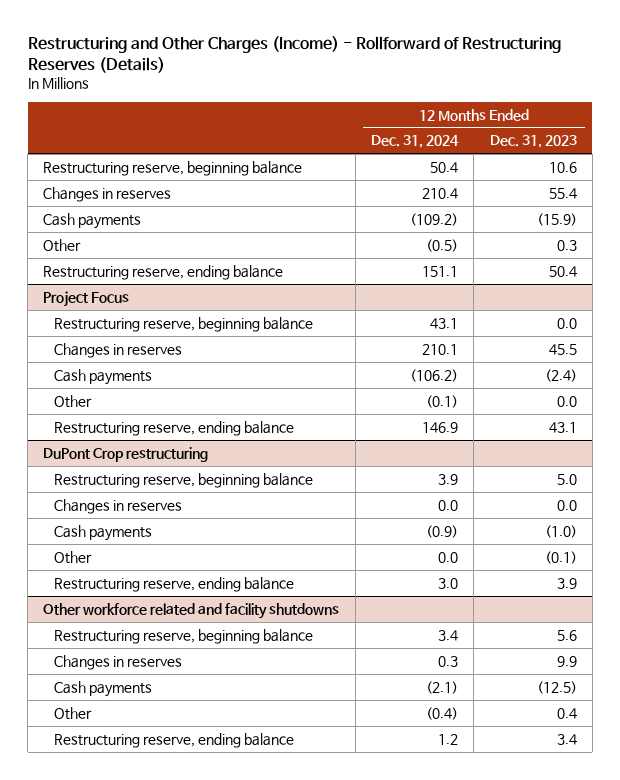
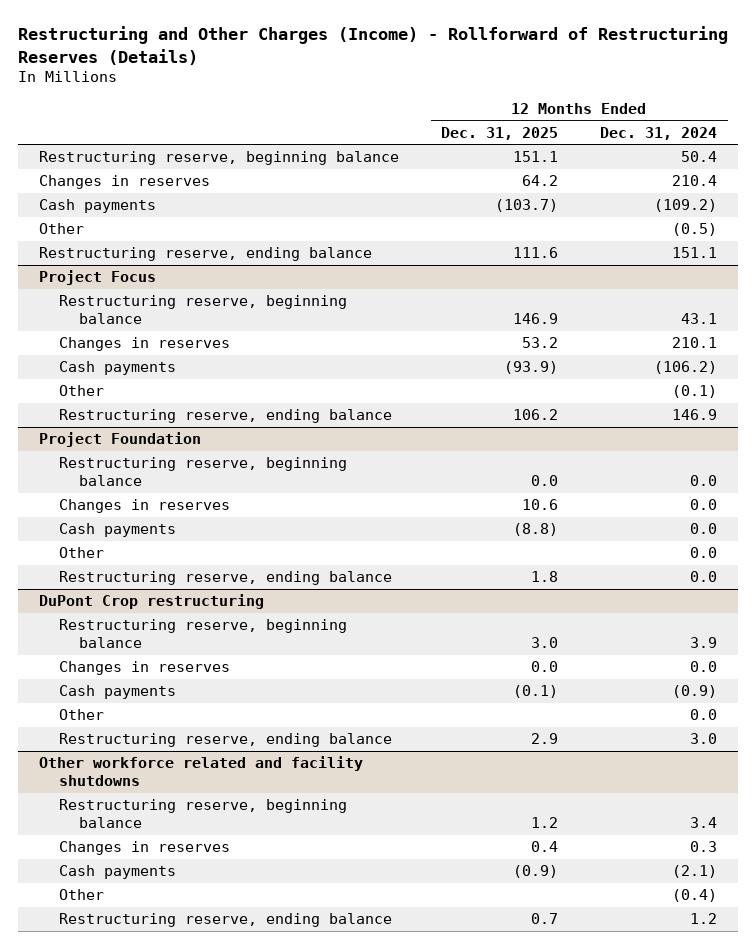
- | 12 Months Ended Dec. 31, 2024 | 12 Months Ended Dec. 31, 2023
+ | 12 Months Ended Dec. 31, 2025 | 12 Months Ended Dec. 31, 2024
+ Project Foundation
+ Restructuring reserve, beginning balance | 0.0 | 0.0
+ Changes in reserves | 10.6 | 0.0
+ Cash payments | (8.8) | 0.0
+ Other | | 0.0
+ Restructuring reserve, ending balance | 1.8 | 0.0

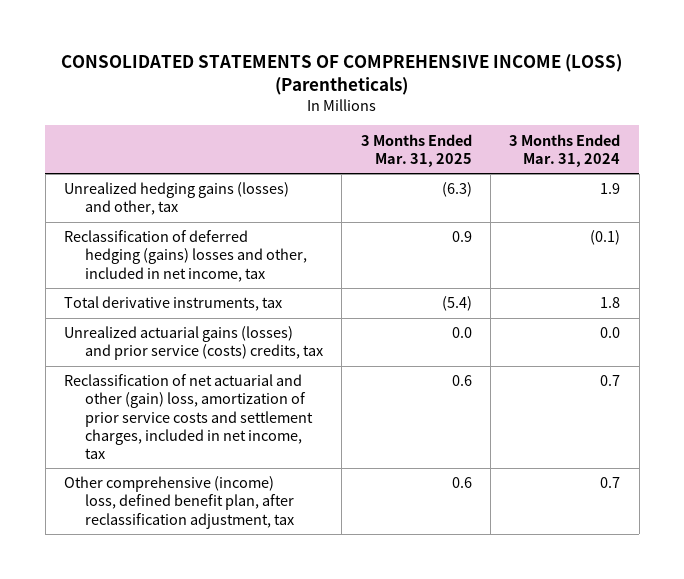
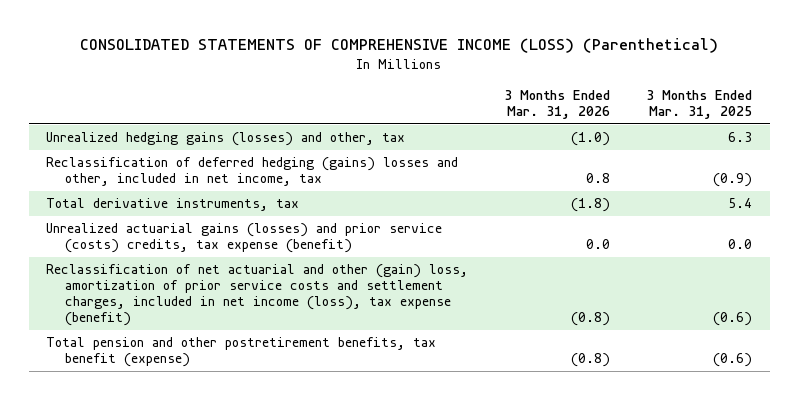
- CONSOLIDATED STATEMENTS OF COMPREHENSIVE INCOME (LOSS) (Parentheticals)
+ CONSOLIDATED STATEMENTS OF COMPREHENSIVE INCOME (LOSS) (Parenthetical)
- | 3 Months Ended Mar. 31, 2025 | 3 Months Ended Mar. 31, 2024
+ | 3 Months Ended Mar. 31, 2026 | 3 Months Ended Mar. 31, 2025
- Unrealized hedging gains (losses) and other, tax | (6.3) | 1.9
- Reclassification of deferred hedging (gains) losses and other, included in net income, tax | 0.9 | (0.1)
- Total derivative instruments, tax | (5.4) | 1.8
- Unrealized actuarial gains (losses) and prior service (costs) credits, tax | 0.0 | 0.0
- Reclassification of net actuarial and other (gain) loss, amortization of prior service costs and settlement charges, included in net income, tax | 0.6 | 0.7
- Other comprehensive (income) loss, defined benefit plan, after reclassification adjustment, tax | 0.6 | 0.7
+ Unrealized hedging gains (losses) and other, tax | (1.0) | 6.3
+ Reclassification of deferred hedging (gains) losses and other, included in net income, tax | 0.8 | (0.9)
+ Total derivative instruments, tax | (1.8) | 5.4
+ Unrealized actuarial gains (losses) and prior service (costs) credits, tax expense (benefit) | 0.0 | 0.0
+ Reclassification of net actuarial and other (gain) loss, amortization of prior service costs and settlement charges, included in net income (loss), tax expense (benefit) | (0.8) | (0.6)
+ Total pension and other postretirement benefits, tax benefit (expense) | (0.8) | (0.6)

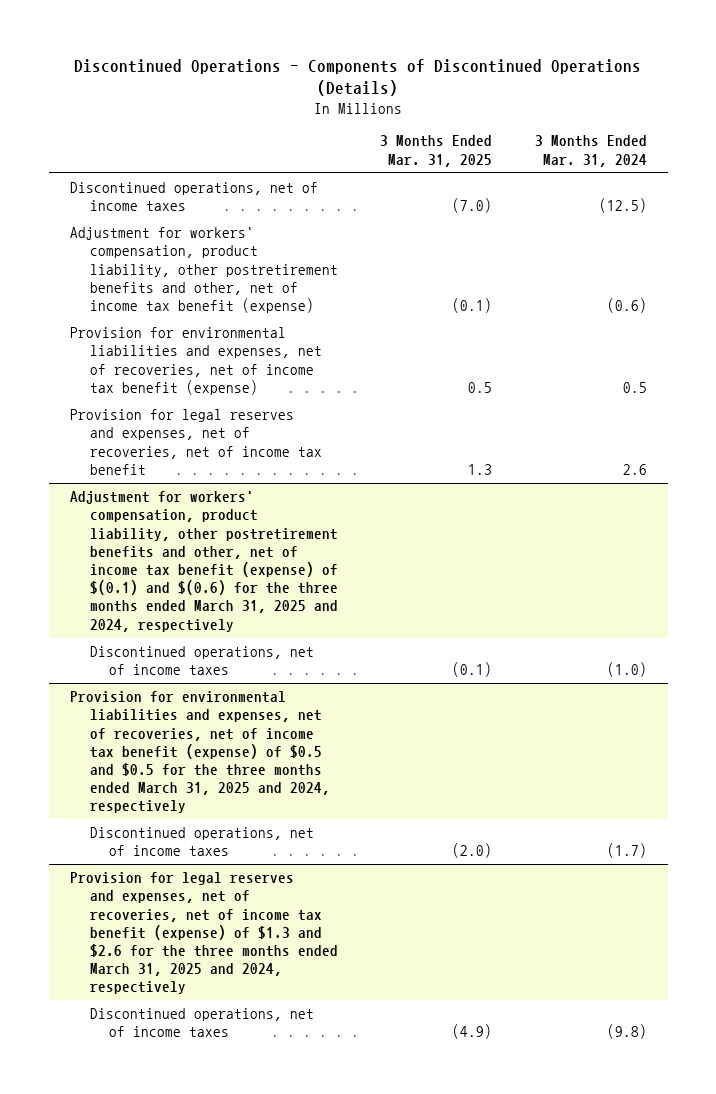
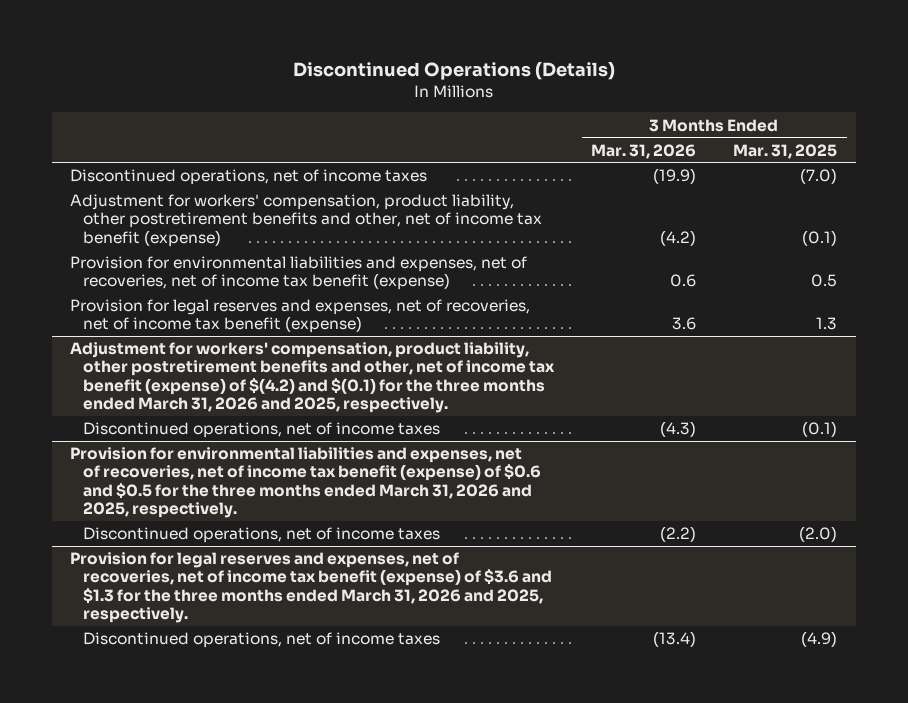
- Discontinued Operations - Components of Discontinued Operations (Details)
+ Discontinued Operations (Details)
- | 3 Months Ended Mar. 31, 2025 | 3 Months Ended Mar. 31, 2024
+ | 3 Months Ended Mar. 31, 2026 | 3 Months Ended Mar. 31, 2025
- Provision for legal reserves and expenses, net of recoveries, net of income tax benefit | 1.3 | 2.6
- Adjustment for workers' compensation, product liability, other postretirement benefits and other, net of income tax benefit (expense) of $(0.1) and $(0.6) for the three months ended March 31, 2025 and 2024, respectively
+ Provision for legal reserves and expenses, net of recoveries, net of income tax benefit (expense) | 3.6 | 1.3
+ Adjustment for workers' compensation, product liability, other postretirement benefits and other, net of income tax benefit (expense) of $(4.2) and $(0.1) for the three months ended March 31, 2026 and 2025, respectively.
- Provision for environmental liabilities and expenses, net of recoveries, net of income tax benefit (expense) of $0.5 and $0.5 for the three months ended March 31, 2025 and 2024, respectively
+ Provision for environmental liabilities and expenses, net of recoveries, net of income tax benefit (expense) of $0.6 and $0.5 for the three months ended March 31, 2026 and 2025, respectively.
- Provision for legal reserves and expenses, net of recoveries, net of income tax benefit (expense) of $1.3 and $2.6 for the three months ended March 31, 2025 and 2024, respectively
+ Provision for legal reserves and expenses, net of recoveries, net of income tax benefit (expense) of $3.6 and $1.3 for the three months ended March 31, 2026 and 2025, respectively.

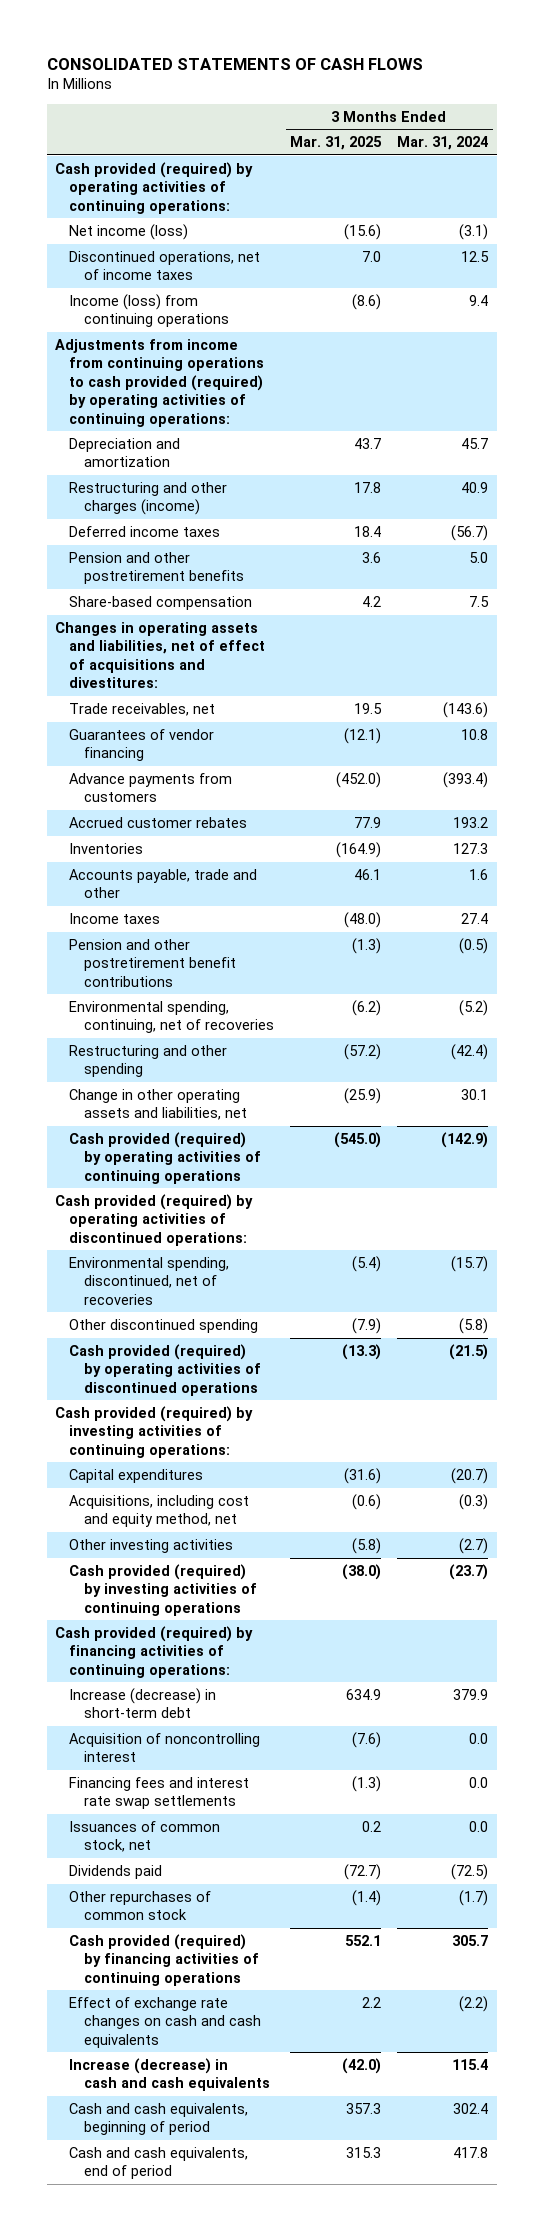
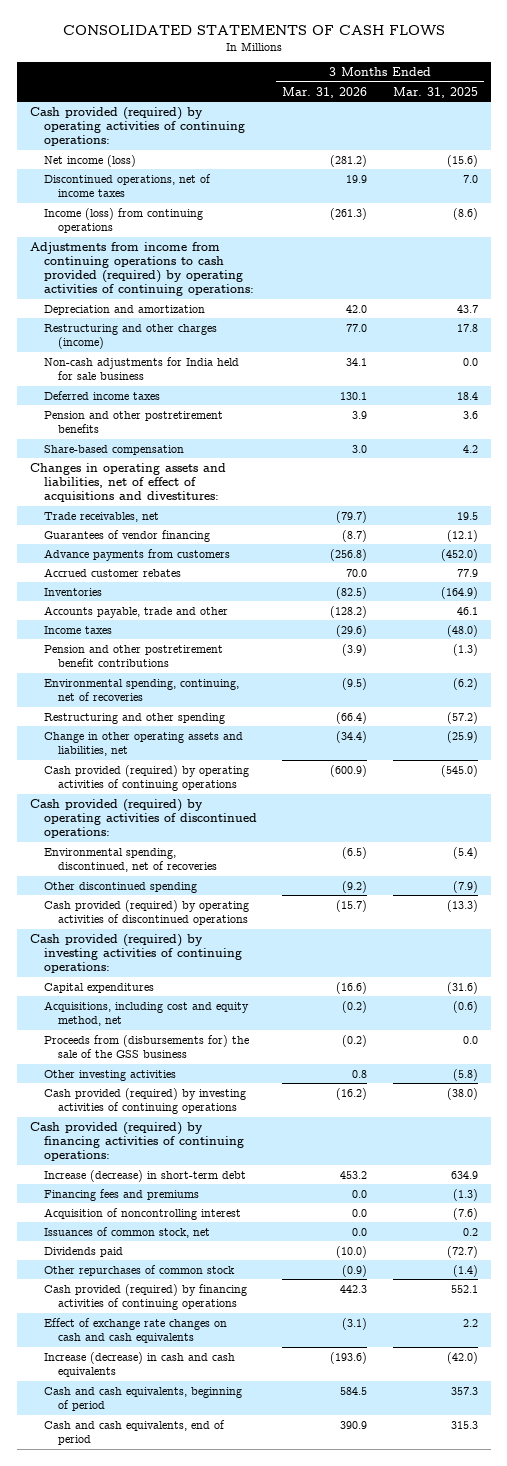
- | 3 Months Ended Mar. 31, 2025 | 3 Months Ended Mar. 31, 2024
+ | 3 Months Ended Mar. 31, 2026 | 3 Months Ended Mar. 31, 2025
+ Non-cash adjustments for India held for sale business | 34.1 | 0.0
+ Proceeds from (disbursements for) the sale of the GSS business | (0.2) | 0.0
+ Financing fees and premiums | 0.0 | (1.3)
- Financing fees and interest rate swap settlements | (1.3) | 0.0

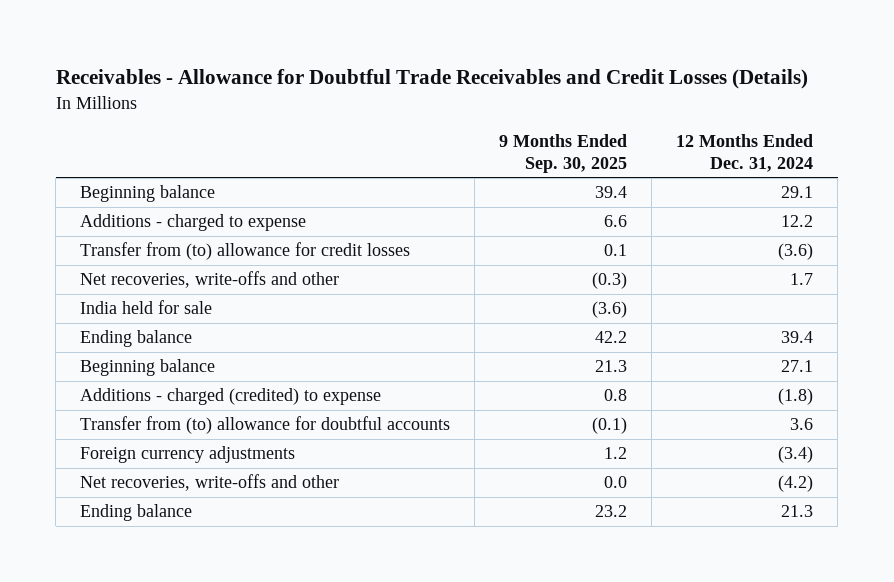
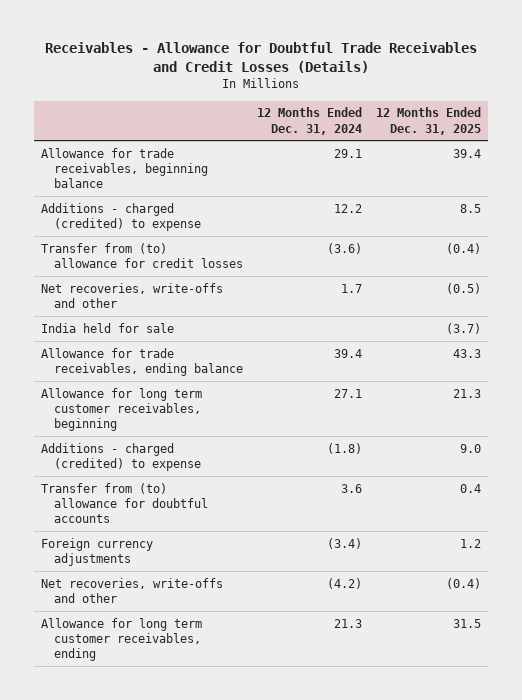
- | 9 Months Ended Sep. 30, 2025 | 12 Months Ended Dec. 31, 2024
+ | 12 Months Ended Dec. 31, 2024 | 12 Months Ended Dec. 31, 2025
- Beginning balance | 39.4 | 29.1
- Additions - charged to expense | 6.6 | 12.2
+ Allowance for trade receivables, beginning balance | 29.1 | 39.4
+ Additions - charged (credited) to expense | 12.2 | 8.5
- Ending balance | 42.2 | 39.4
- Beginning balance | 21.3 | 27.1
+ Allowance for trade receivables, ending balance | 39.4 | 43.3
+ Allowance for long term customer receivables, beginning | 27.1 | 21.3
- Ending balance | 23.2 | 21.3
+ Allowance for long term customer receivables, ending | 21.3 | 31.5

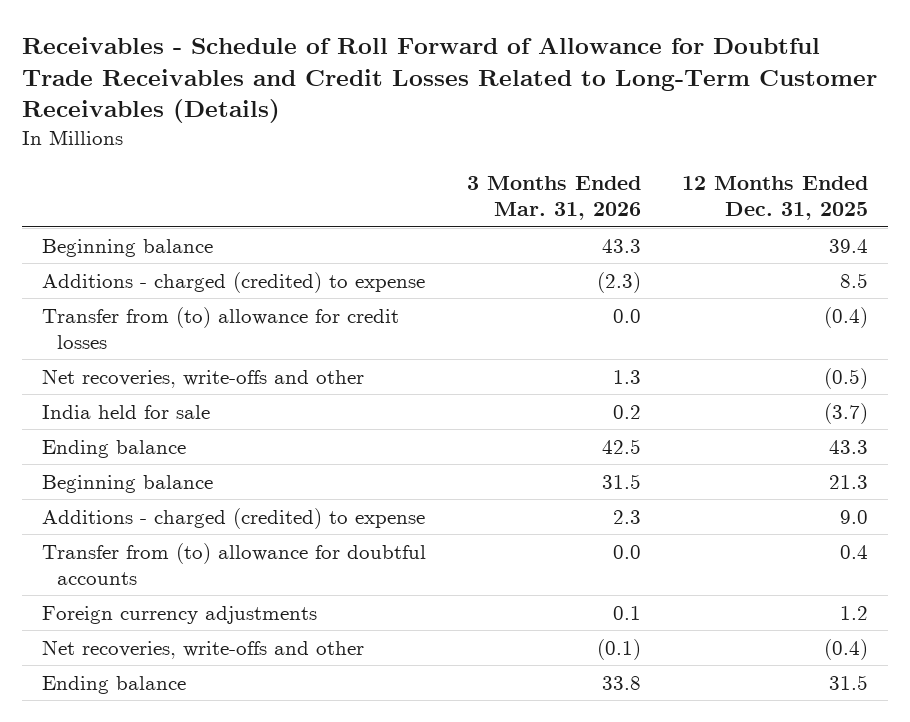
- Receivables - Allowance for Doubtful Trade Receivables and Credit Losses (Details)
+ Receivables - Schedule of Roll Forward of Allowance for Doubtful Trade Receivables and Credit Losses Related to Long-Term Customer Receivables (Details)
- | 12 Months Ended Dec. 31, 2024 | 12 Months Ended Dec. 31, 2025
+ | 3 Months Ended Mar. 31, 2026 | 12 Months Ended Dec. 31, 2025
- Allowance for trade receivables, beginning balance | 29.1 | 39.4
+ Beginning balance | 43.3 | 39.4
- Allowance for trade receivables, ending balance | 39.4 | 43.3
- Allowance for long term customer receivables, beginning | 27.1 | 21.3
+ Ending balance | 42.5 | 43.3
+ Beginning balance | 31.5 | 21.3
- Allowance for long term customer receivables, ending | 21.3 | 31.5
+ Ending balance | 33.8 | 31.5

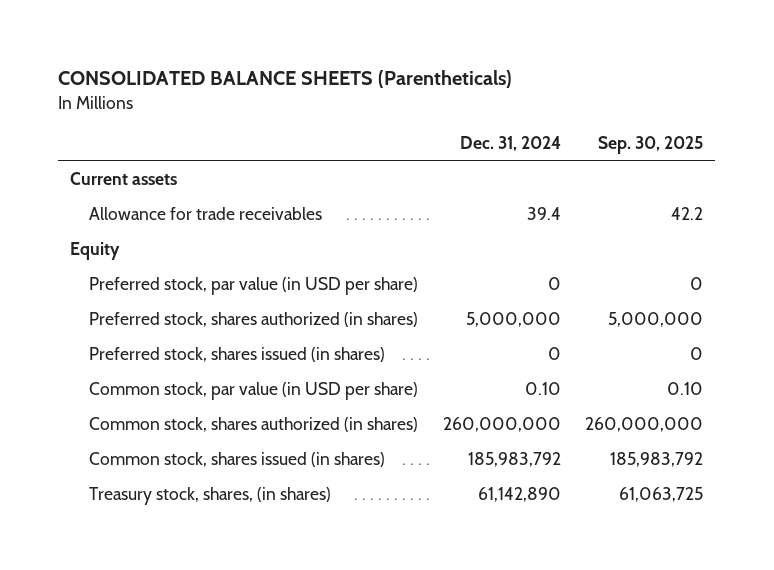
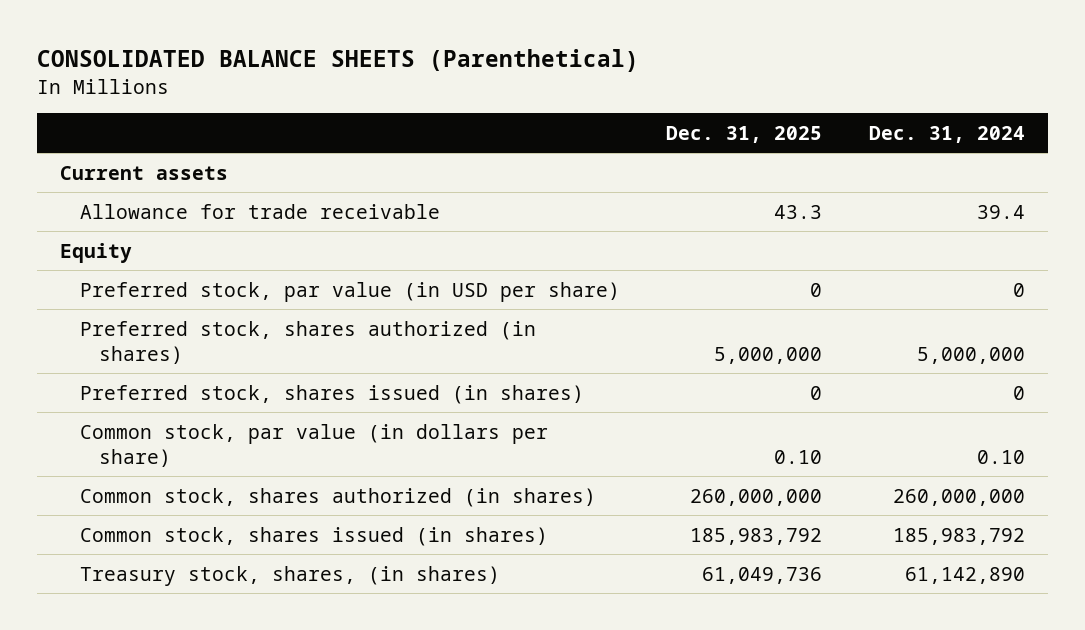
- CONSOLIDATED BALANCE SHEETS (Parentheticals)
+ CONSOLIDATED BALANCE SHEETS (Parenthetical)
- | Dec. 31, 2024 | Sep. 30, 2025
+ | Dec. 31, 2025 | Dec. 31, 2024
- Allowance for trade receivables | 39.4 | 42.2
+ Allowance for trade receivable | 43.3 | 39.4
- Common stock, par value (in USD per share) | 0.10 | 0.10
+ Common stock, par value (in dollars per share) | 0.10 | 0.10

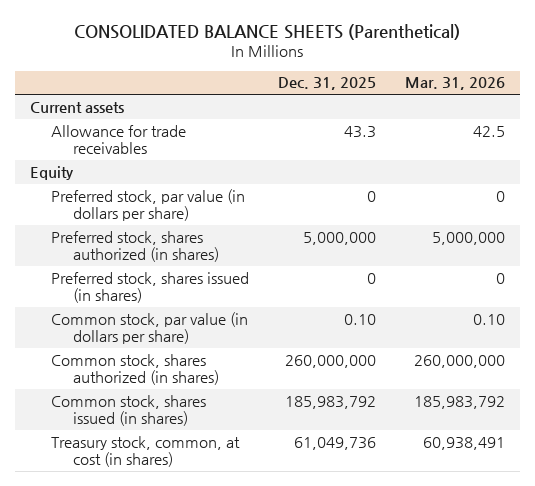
- | Dec. 31, 2025 | Dec. 31, 2024
+ | Dec. 31, 2025 | Mar. 31, 2026
- Allowance for trade receivable | 43.3 | 39.4
+ Allowance for trade receivables | 43.3 | 42.5
- Preferred stock, par value (in USD per share) | 0 | 0
+ Preferred stock, par value (in dollars per share) | 0 | 0
- Treasury stock, shares, (in shares) | 61,049,736 | 61,142,890
+ Treasury stock, common, at cost (in shares) | 61,049,736 | 60,938,491

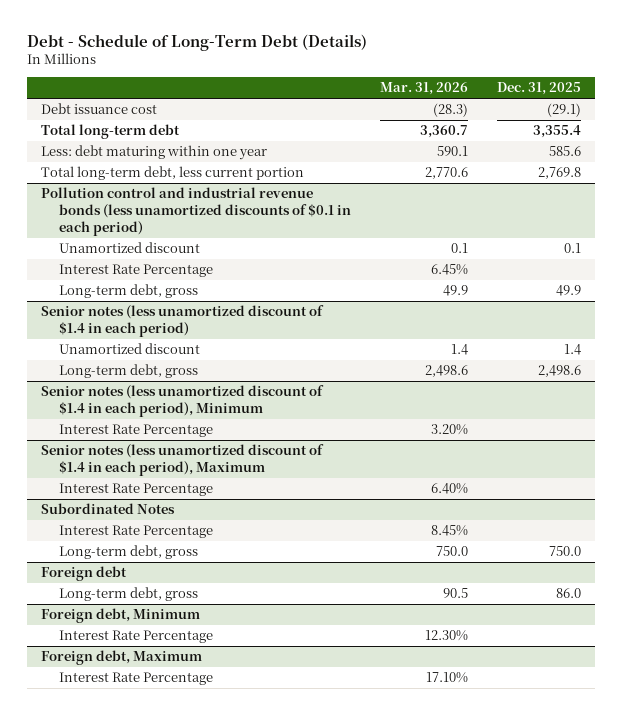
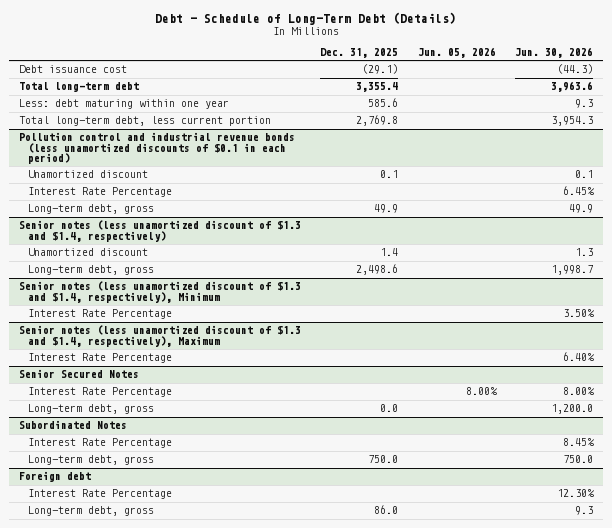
- | Mar. 31, 2026 | Dec. 31, 2025
+ | Dec. 31, 2025 | Jun. 05, 2026 | Jun. 30, 2026
- Senior notes (less unamortized discount of $1.4 in each period)
+ Senior notes (less unamortized discount of $1.3 and $1.4, respectively)
- Senior notes (less unamortized discount of $1.4 in each period), Minimum
+ Senior notes (less unamortized discount of $1.3 and $1.4, respectively), Minimum
- Senior notes (less unamortized discount of $1.4 in each period), Maximum
+ Senior notes (less unamortized discount of $1.3 and $1.4, respectively), Maximum
+ Senior Secured Notes
+ Interest Rate Percentage | | 8.00% | 8.00%
+ Long-term debt, gross | 0.0 | | 1,200.0
- Foreign debt, Minimum
- Foreign debt, Maximum
- Interest Rate Percentage | 17.10% |
@ Foreign debt
moved down: Long-term debt, gross | 86.0 | | 9.3

